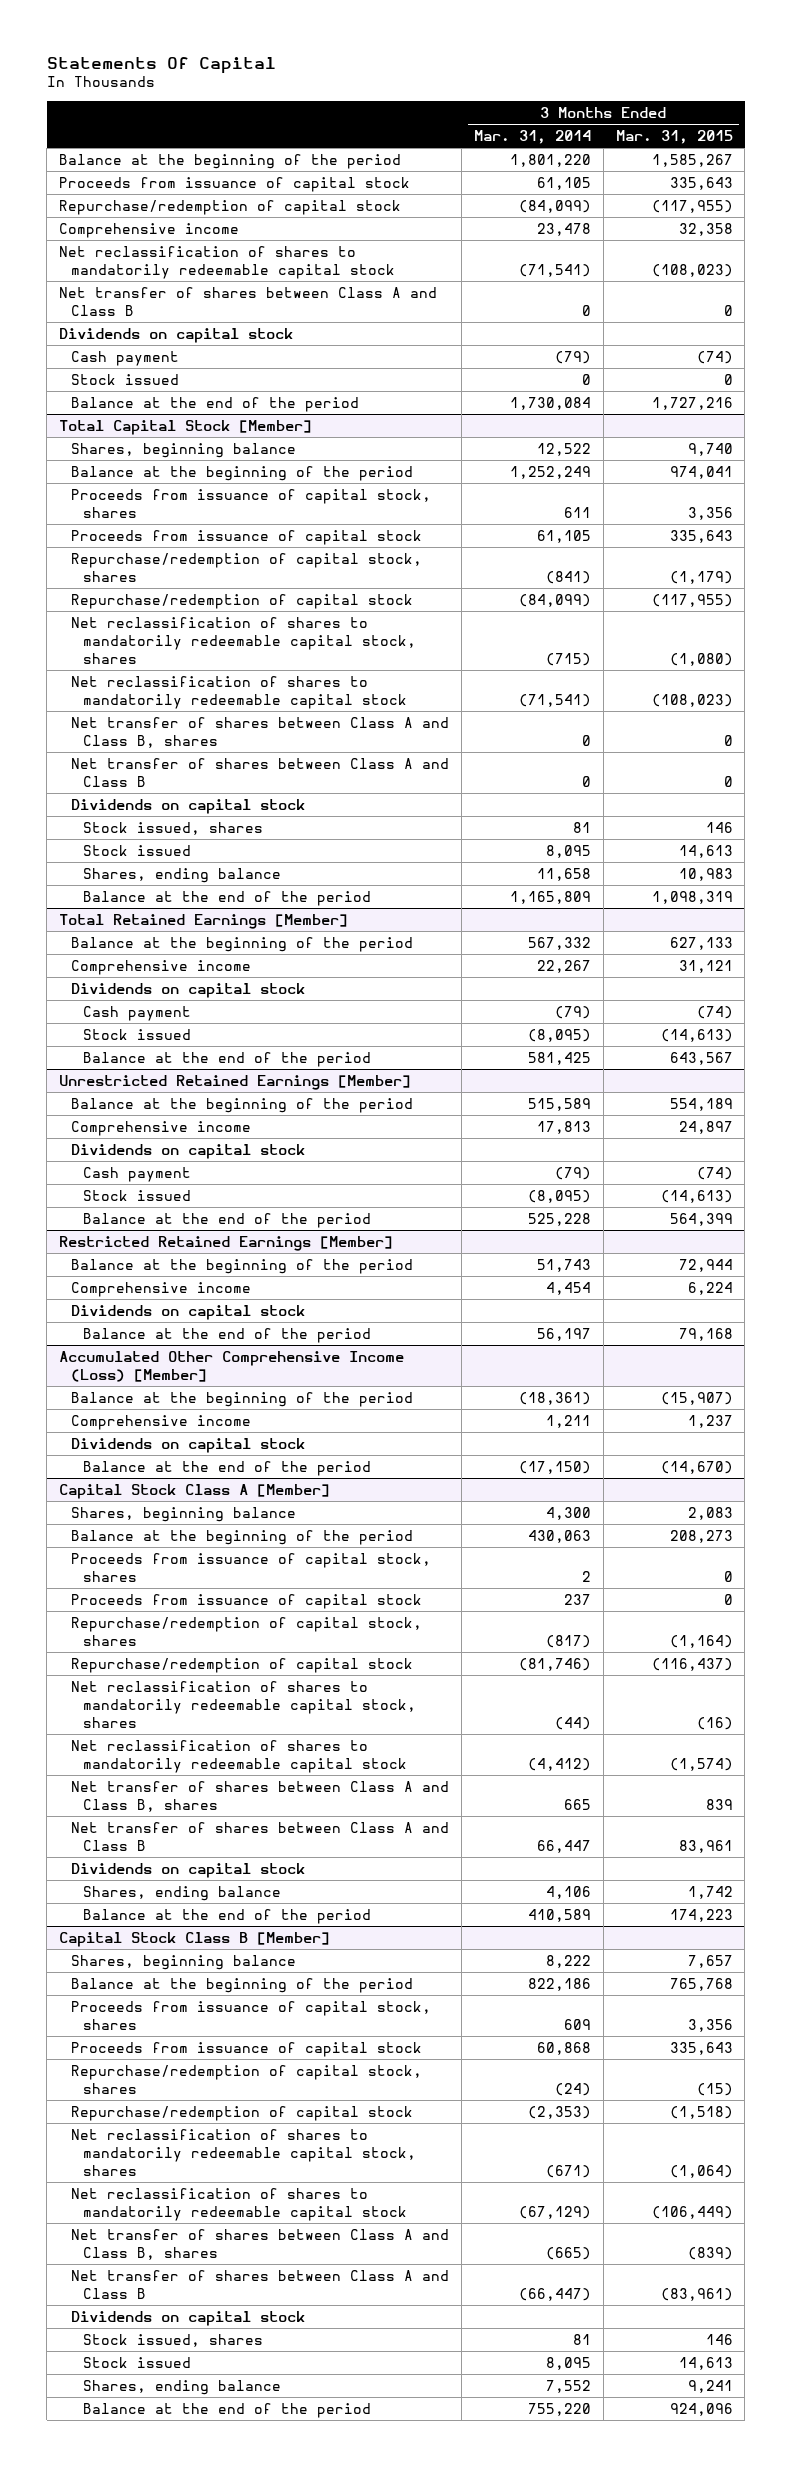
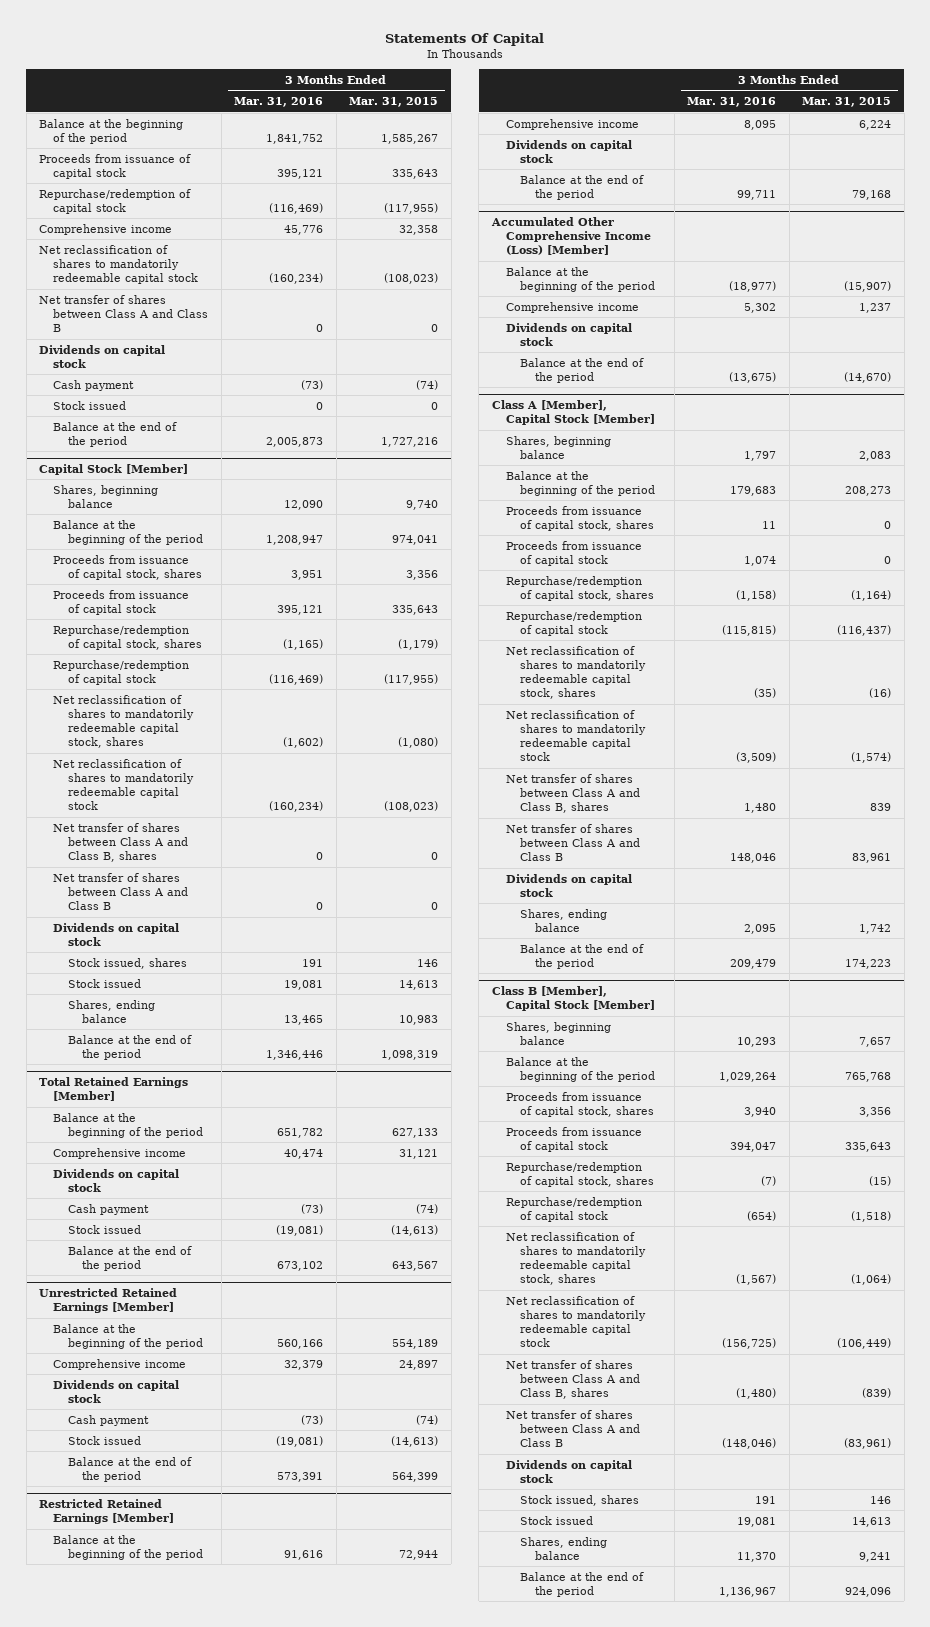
- | 3 Months Ended Mar. 31, 2014 | 3 Months Ended Mar. 31, 2015
+ | 3 Months Ended Mar. 31, 2016 | 3 Months Ended Mar. 31, 2015
- Total Capital Stock [Member]
+ Capital Stock [Member]
- Capital Stock Class A [Member]
+ Class A [Member], Capital Stock [Member]
- Capital Stock Class B [Member]
+ Class B [Member], Capital Stock [Member]

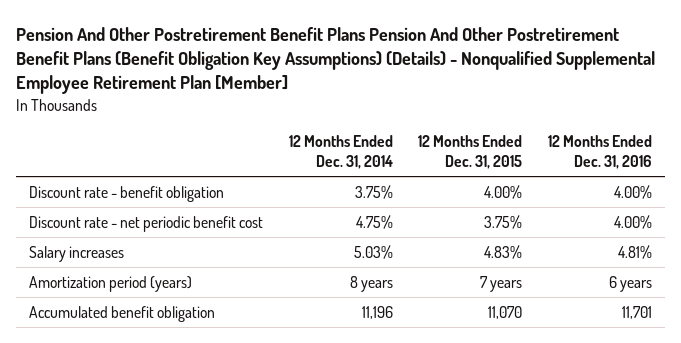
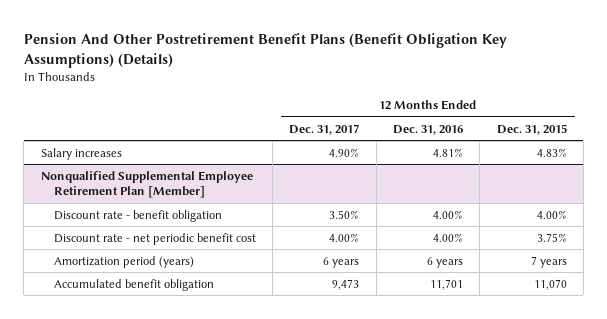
- Pension And Other Postretirement Benefit Plans Pension And Other Postretirement Benefit Plans (Benefit Obligation Key Assumptions) (Details) - Nonqualified Supplemental Employee Retirement Plan [Member]
+ Pension And Other Postretirement Benefit Plans (Benefit Obligation Key Assumptions) (Details)
- | 12 Months Ended Dec. 31, 2014 | 12 Months Ended Dec. 31, 2015 | 12 Months Ended Dec. 31, 2016
+ | 12 Months Ended Dec. 31, 2017 | 12 Months Ended Dec. 31, 2016 | 12 Months Ended Dec. 31, 2015
moved up: Salary increases | 4.90% | 4.81% | 4.83%
+ Nonqualified Supplemental Employee Retirement Plan [Member]

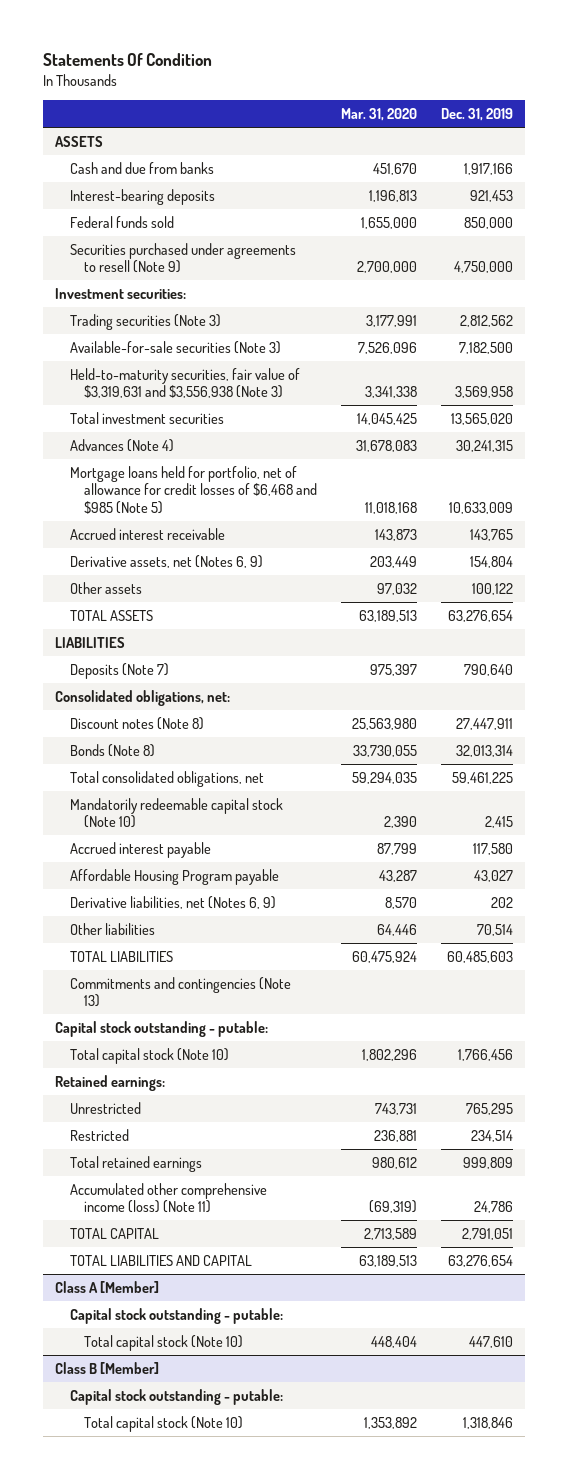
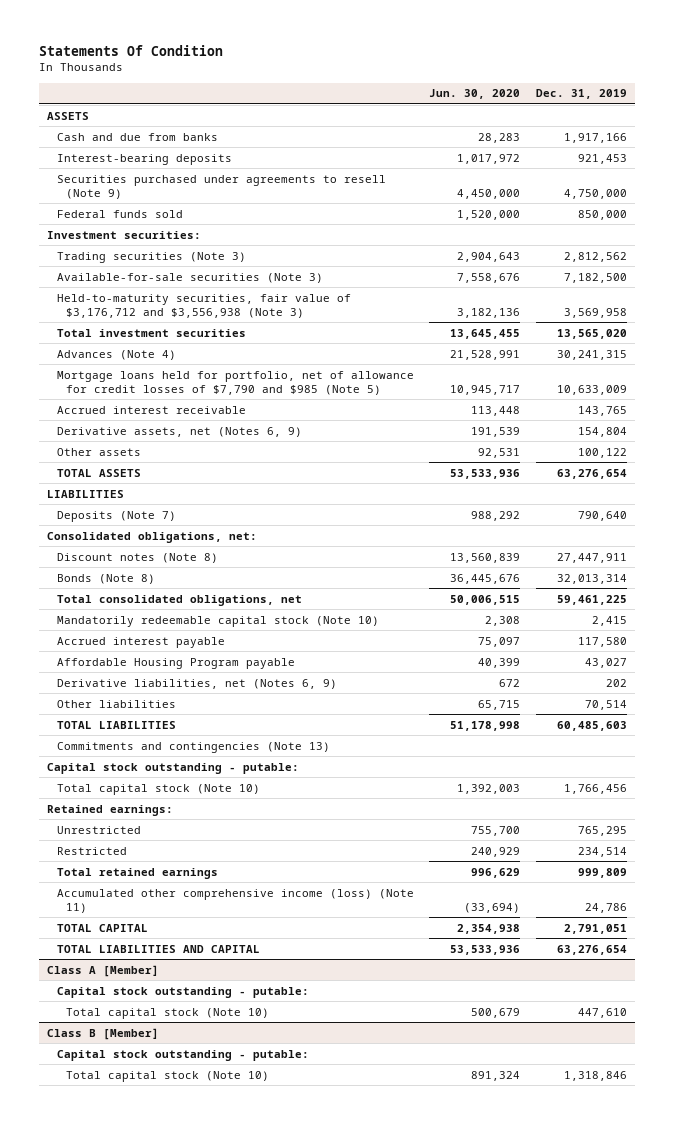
- | Mar. 31, 2020 | Dec. 31, 2019
+ | Jun. 30, 2020 | Dec. 31, 2019
moved down: Federal funds sold | 1,520,000 | 850,000
- Held-to-maturity securities, fair value of $3,319,631 and $3,556,938 (Note 3) | 3,341,338 | 3,569,958
+ Held-to-maturity securities, fair value of $3,176,712 and $3,556,938 (Note 3) | 3,182,136 | 3,569,958
- Mortgage loans held for portfolio, net of allowance for credit losses of $6,468 and $985 (Note 5) | 11,018,168 | 10,633,009
+ Mortgage loans held for portfolio, net of allowance for credit losses of $7,790 and $985 (Note 5) | 10,945,717 | 10,633,009

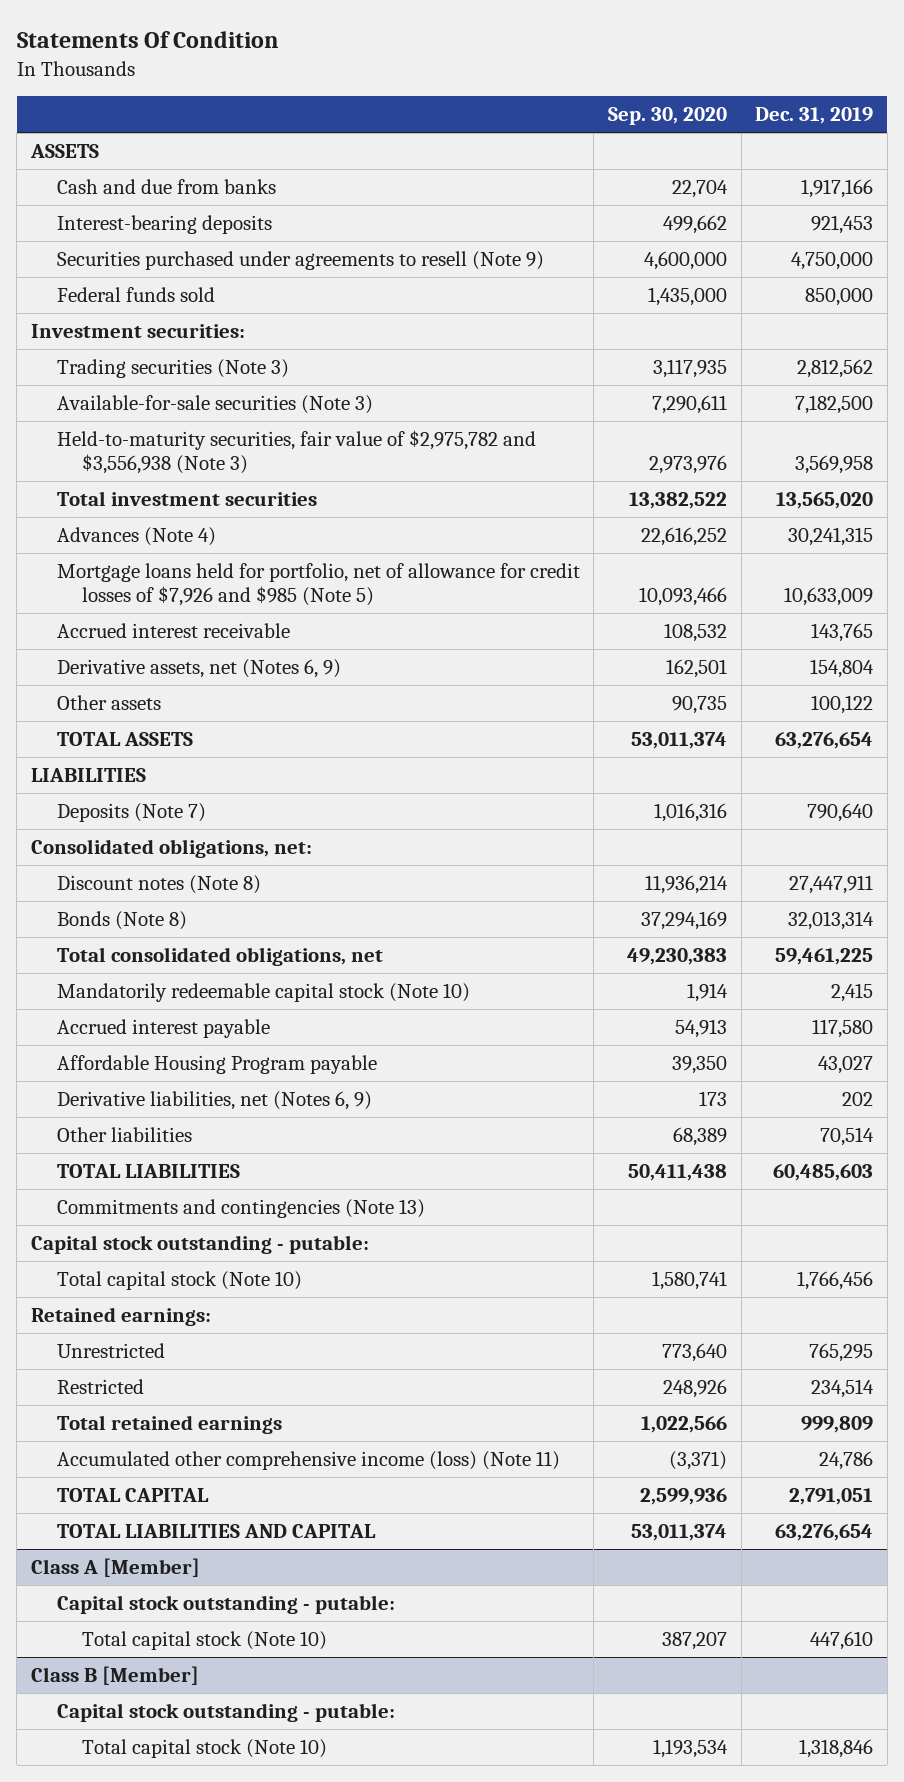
- | Jun. 30, 2020 | Dec. 31, 2019
+ | Sep. 30, 2020 | Dec. 31, 2019
- Held-to-maturity securities, fair value of $3,176,712 and $3,556,938 (Note 3) | 3,182,136 | 3,569,958
+ Held-to-maturity securities, fair value of $2,975,782 and $3,556,938 (Note 3) | 2,973,976 | 3,569,958
- Mortgage loans held for portfolio, net of allowance for credit losses of $7,790 and $985 (Note 5) | 10,945,717 | 10,633,009
+ Mortgage loans held for portfolio, net of allowance for credit losses of $7,926 and $985 (Note 5) | 10,093,466 | 10,633,009

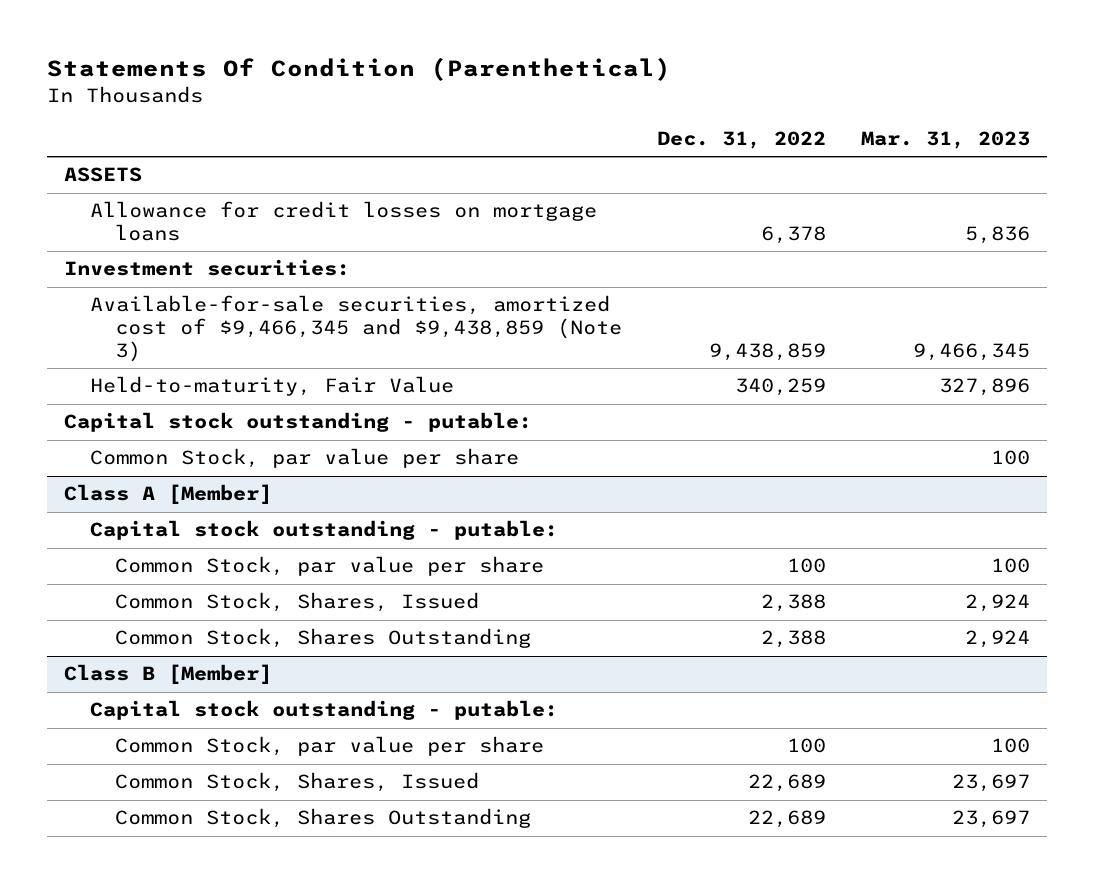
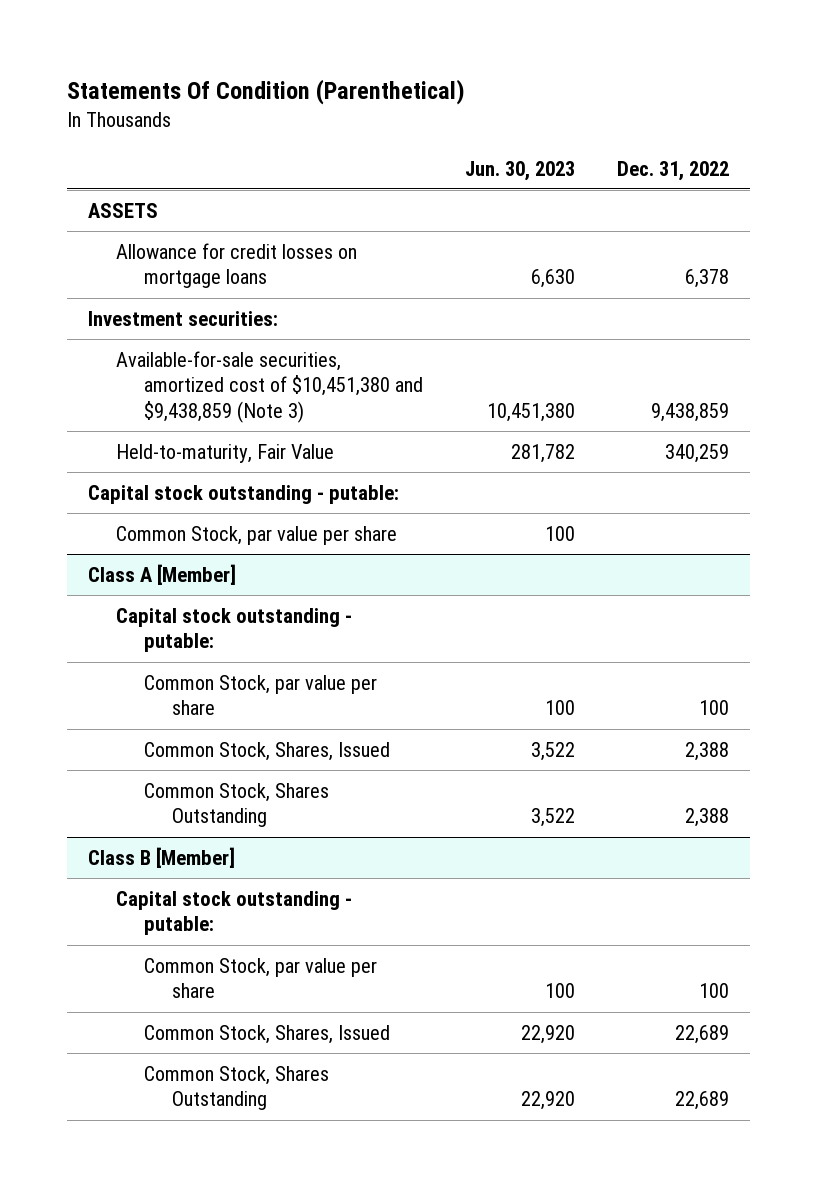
- | Dec. 31, 2022 | Mar. 31, 2023
+ | Jun. 30, 2023 | Dec. 31, 2022
- Available-for-sale securities, amortized cost of $9,466,345 and $9,438,859 (Note 3) | 9,438,859 | 9,466,345
+ Available-for-sale securities, amortized cost of $10,451,380 and $9,438,859 (Note 3) | 10,451,380 | 9,438,859

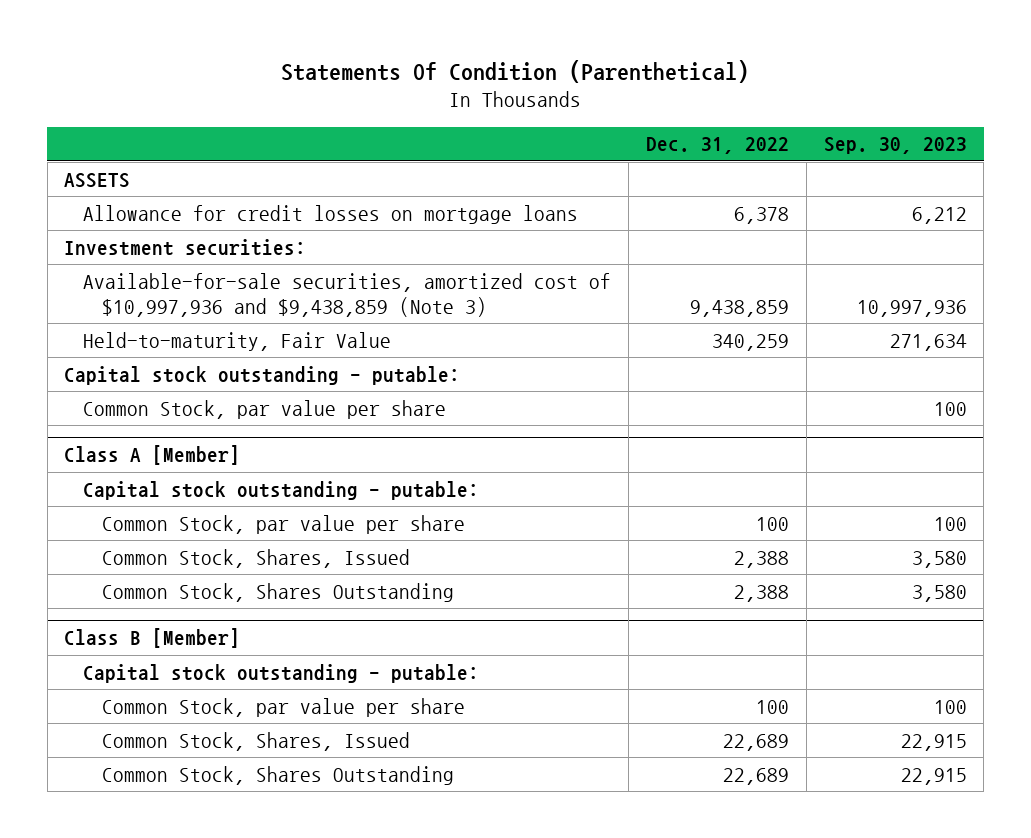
- | Jun. 30, 2023 | Dec. 31, 2022
+ | Dec. 31, 2022 | Sep. 30, 2023
- Available-for-sale securities, amortized cost of $10,451,380 and $9,438,859 (Note 3) | 10,451,380 | 9,438,859
+ Available-for-sale securities, amortized cost of $10,997,936 and $9,438,859 (Note 3) | 9,438,859 | 10,997,936

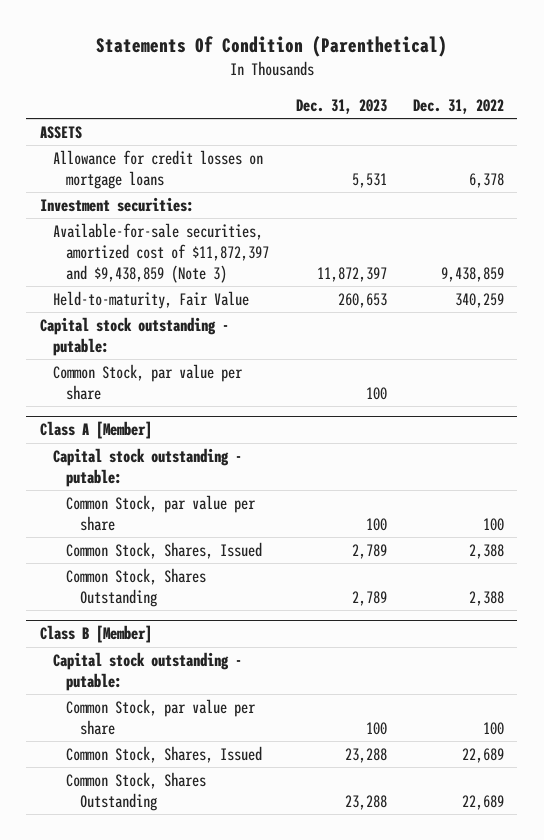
- | Dec. 31, 2022 | Sep. 30, 2023
+ | Dec. 31, 2023 | Dec. 31, 2022
- Available-for-sale securities, amortized cost of $10,997,936 and $9,438,859 (Note 3) | 9,438,859 | 10,997,936
+ Available-for-sale securities, amortized cost of $11,872,397 and $9,438,859 (Note 3) | 11,872,397 | 9,438,859

